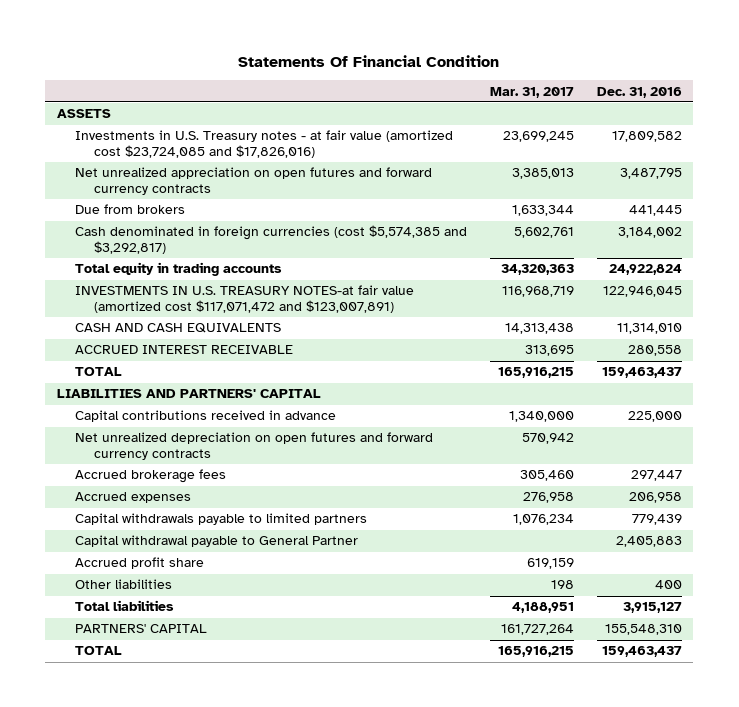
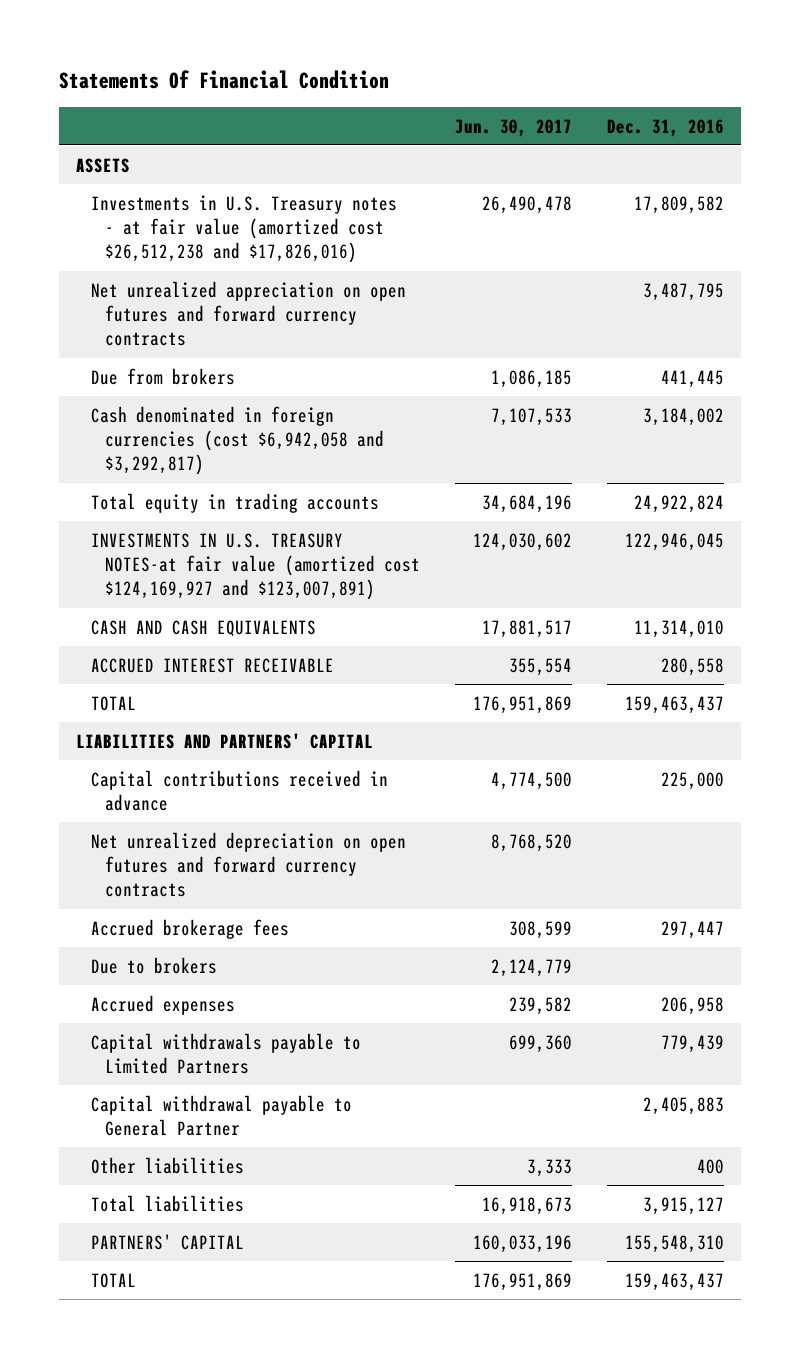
- | Mar. 31, 2017 | Dec. 31, 2016
+ | Jun. 30, 2017 | Dec. 31, 2016
- Investments in U.S. Treasury notes - at fair value (amortized cost $23,724,085 and $17,826,016) | 23,699,245 | 17,809,582
+ Investments in U.S. Treasury notes - at fair value (amortized cost $26,512,238 and $17,826,016) | 26,490,478 | 17,809,582
- Cash denominated in foreign currencies (cost $5,574,385 and $3,292,817) | 5,602,761 | 3,184,002
+ Cash denominated in foreign currencies (cost $6,942,058 and $3,292,817) | 7,107,533 | 3,184,002
- INVESTMENTS IN U.S. TREASURY NOTES-at fair value (amortized cost $117,071,472 and $123,007,891) | 116,968,719 | 122,946,045
+ INVESTMENTS IN U.S. TREASURY NOTES-at fair value (amortized cost $124,169,927 and $123,007,891) | 124,030,602 | 122,946,045
+ Due to brokers | 2,124,779 |
- Capital withdrawals payable to limited partners | 1,076,234 | 779,439
+ Capital withdrawals payable to Limited Partners | 699,360 | 779,439
- Accrued profit share | 619,159 |

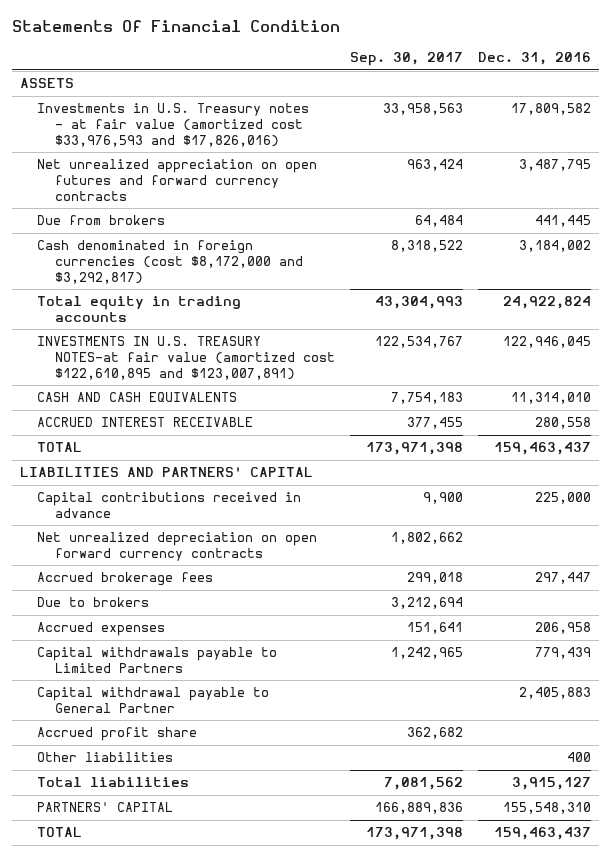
- | Jun. 30, 2017 | Dec. 31, 2016
+ | Sep. 30, 2017 | Dec. 31, 2016
- Investments in U.S. Treasury notes - at fair value (amortized cost $26,512,238 and $17,826,016) | 26,490,478 | 17,809,582
+ Investments in U.S. Treasury notes - at fair value (amortized cost $33,976,593 and $17,826,016) | 33,958,563 | 17,809,582
- Cash denominated in foreign currencies (cost $6,942,058 and $3,292,817) | 7,107,533 | 3,184,002
+ Cash denominated in foreign currencies (cost $8,172,000 and $3,292,817) | 8,318,522 | 3,184,002
- INVESTMENTS IN U.S. TREASURY NOTES-at fair value (amortized cost $124,169,927 and $123,007,891) | 124,030,602 | 122,946,045
+ INVESTMENTS IN U.S. TREASURY NOTES-at fair value (amortized cost $122,610,895 and $123,007,891) | 122,534,767 | 122,946,045
- Net unrealized depreciation on open futures and forward currency contracts | 8,768,520 |
+ Net unrealized depreciation on open forward currency contracts | 1,802,662 |
+ Accrued profit share | 362,682 |

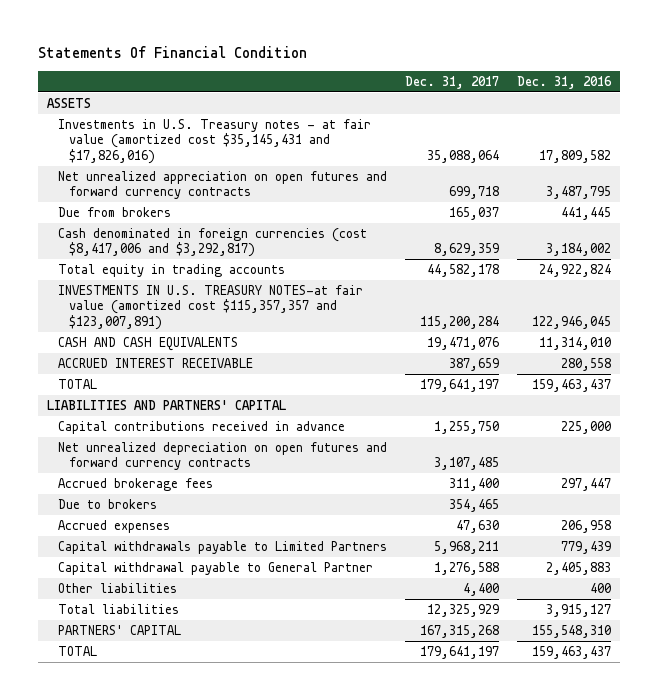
- | Sep. 30, 2017 | Dec. 31, 2016
+ | Dec. 31, 2017 | Dec. 31, 2016
- Investments in U.S. Treasury notes - at fair value (amortized cost $33,976,593 and $17,826,016) | 33,958,563 | 17,809,582
+ Investments in U.S. Treasury notes - at fair value (amortized cost $35,145,431 and $17,826,016) | 35,088,064 | 17,809,582
- Cash denominated in foreign currencies (cost $8,172,000 and $3,292,817) | 8,318,522 | 3,184,002
+ Cash denominated in foreign currencies (cost $8,417,006 and $3,292,817) | 8,629,359 | 3,184,002
- INVESTMENTS IN U.S. TREASURY NOTES-at fair value (amortized cost $122,610,895 and $123,007,891) | 122,534,767 | 122,946,045
+ INVESTMENTS IN U.S. TREASURY NOTES-at fair value (amortized cost $115,357,357 and $123,007,891) | 115,200,284 | 122,946,045
- Net unrealized depreciation on open forward currency contracts | 1,802,662 |
+ Net unrealized depreciation on open futures and forward currency contracts | 3,107,485 |
- Accrued profit share | 362,682 |

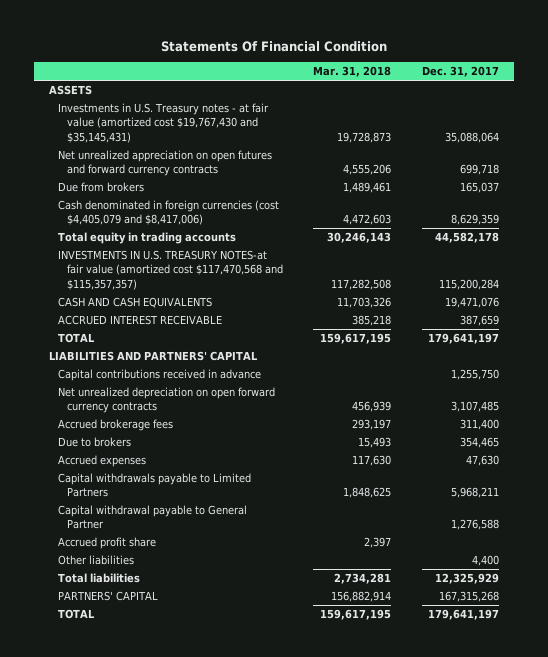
- | Dec. 31, 2017 | Dec. 31, 2016
+ | Mar. 31, 2018 | Dec. 31, 2017
- Investments in U.S. Treasury notes - at fair value (amortized cost $35,145,431 and $17,826,016) | 35,088,064 | 17,809,582
+ Investments in U.S. Treasury notes - at fair value (amortized cost $19,767,430 and $35,145,431) | 19,728,873 | 35,088,064
- Cash denominated in foreign currencies (cost $8,417,006 and $3,292,817) | 8,629,359 | 3,184,002
+ Cash denominated in foreign currencies (cost $4,405,079 and $8,417,006) | 4,472,603 | 8,629,359
- INVESTMENTS IN U.S. TREASURY NOTES-at fair value (amortized cost $115,357,357 and $123,007,891) | 115,200,284 | 122,946,045
+ INVESTMENTS IN U.S. TREASURY NOTES-at fair value (amortized cost $117,470,568 and $115,357,357) | 117,282,508 | 115,200,284
- Net unrealized depreciation on open futures and forward currency contracts | 3,107,485 |
+ Net unrealized depreciation on open forward currency contracts | 456,939 | 3,107,485
+ Accrued profit share | 2,397 |

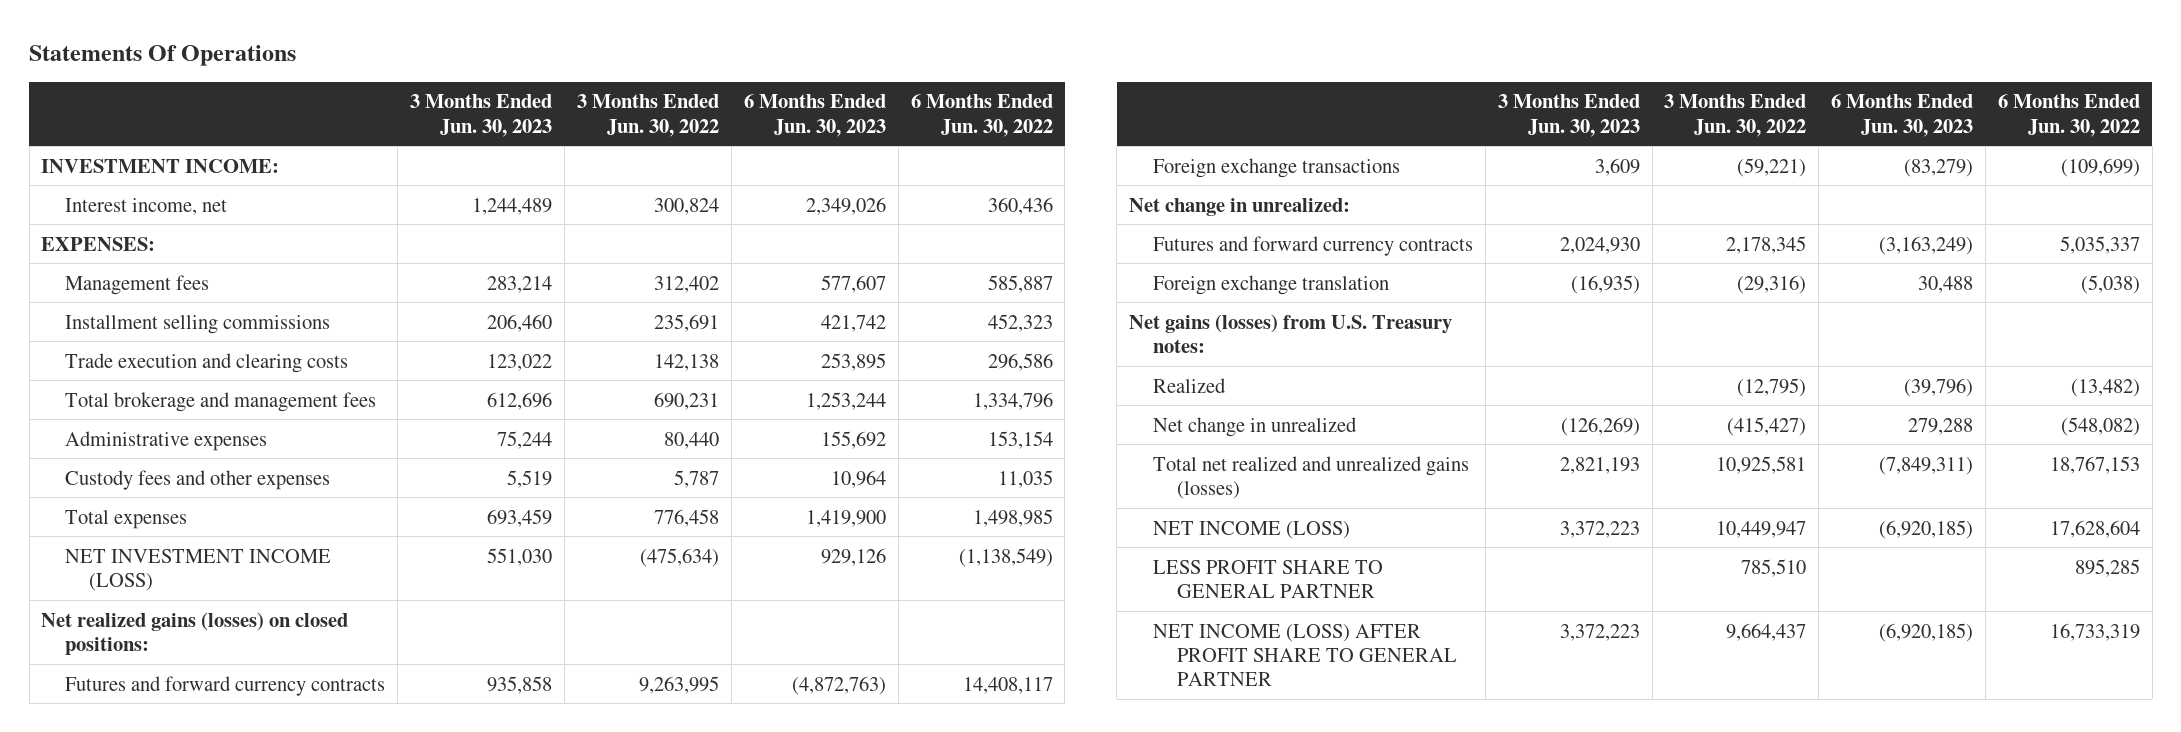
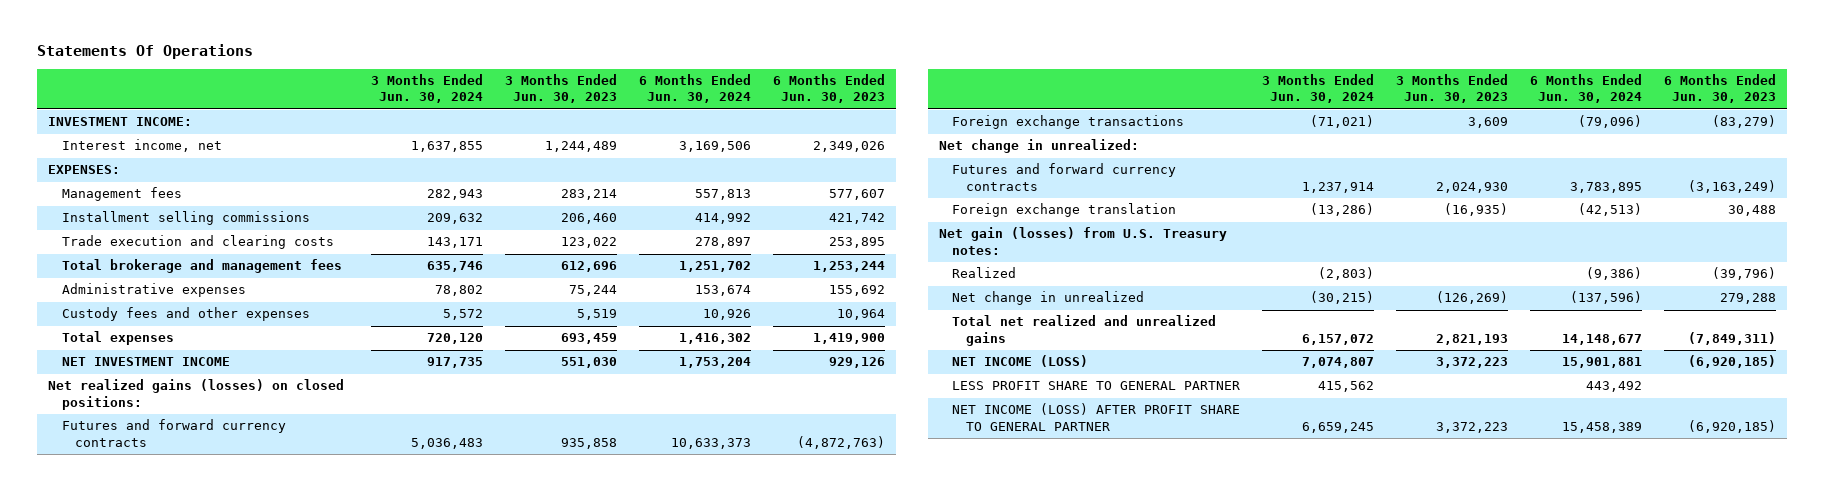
- | 3 Months Ended Jun. 30, 2023 | 3 Months Ended Jun. 30, 2022 | 6 Months Ended Jun. 30, 2023 | 6 Months Ended Jun. 30, 2022
+ | 3 Months Ended Jun. 30, 2024 | 3 Months Ended Jun. 30, 2023 | 6 Months Ended Jun. 30, 2024 | 6 Months Ended Jun. 30, 2023
- NET INVESTMENT INCOME (LOSS) | 551,030 | (475,634) | 929,126 | (1,138,549)
+ NET INVESTMENT INCOME | 917,735 | 551,030 | 1,753,204 | 929,126
- Net gains (losses) from U.S. Treasury notes:
+ Net gain (losses) from U.S. Treasury notes:
- Total net realized and unrealized gains (losses) | 2,821,193 | 10,925,581 | (7,849,311) | 18,767,153
+ Total net realized and unrealized gains | 6,157,072 | 2,821,193 | 14,148,677 | (7,849,311)

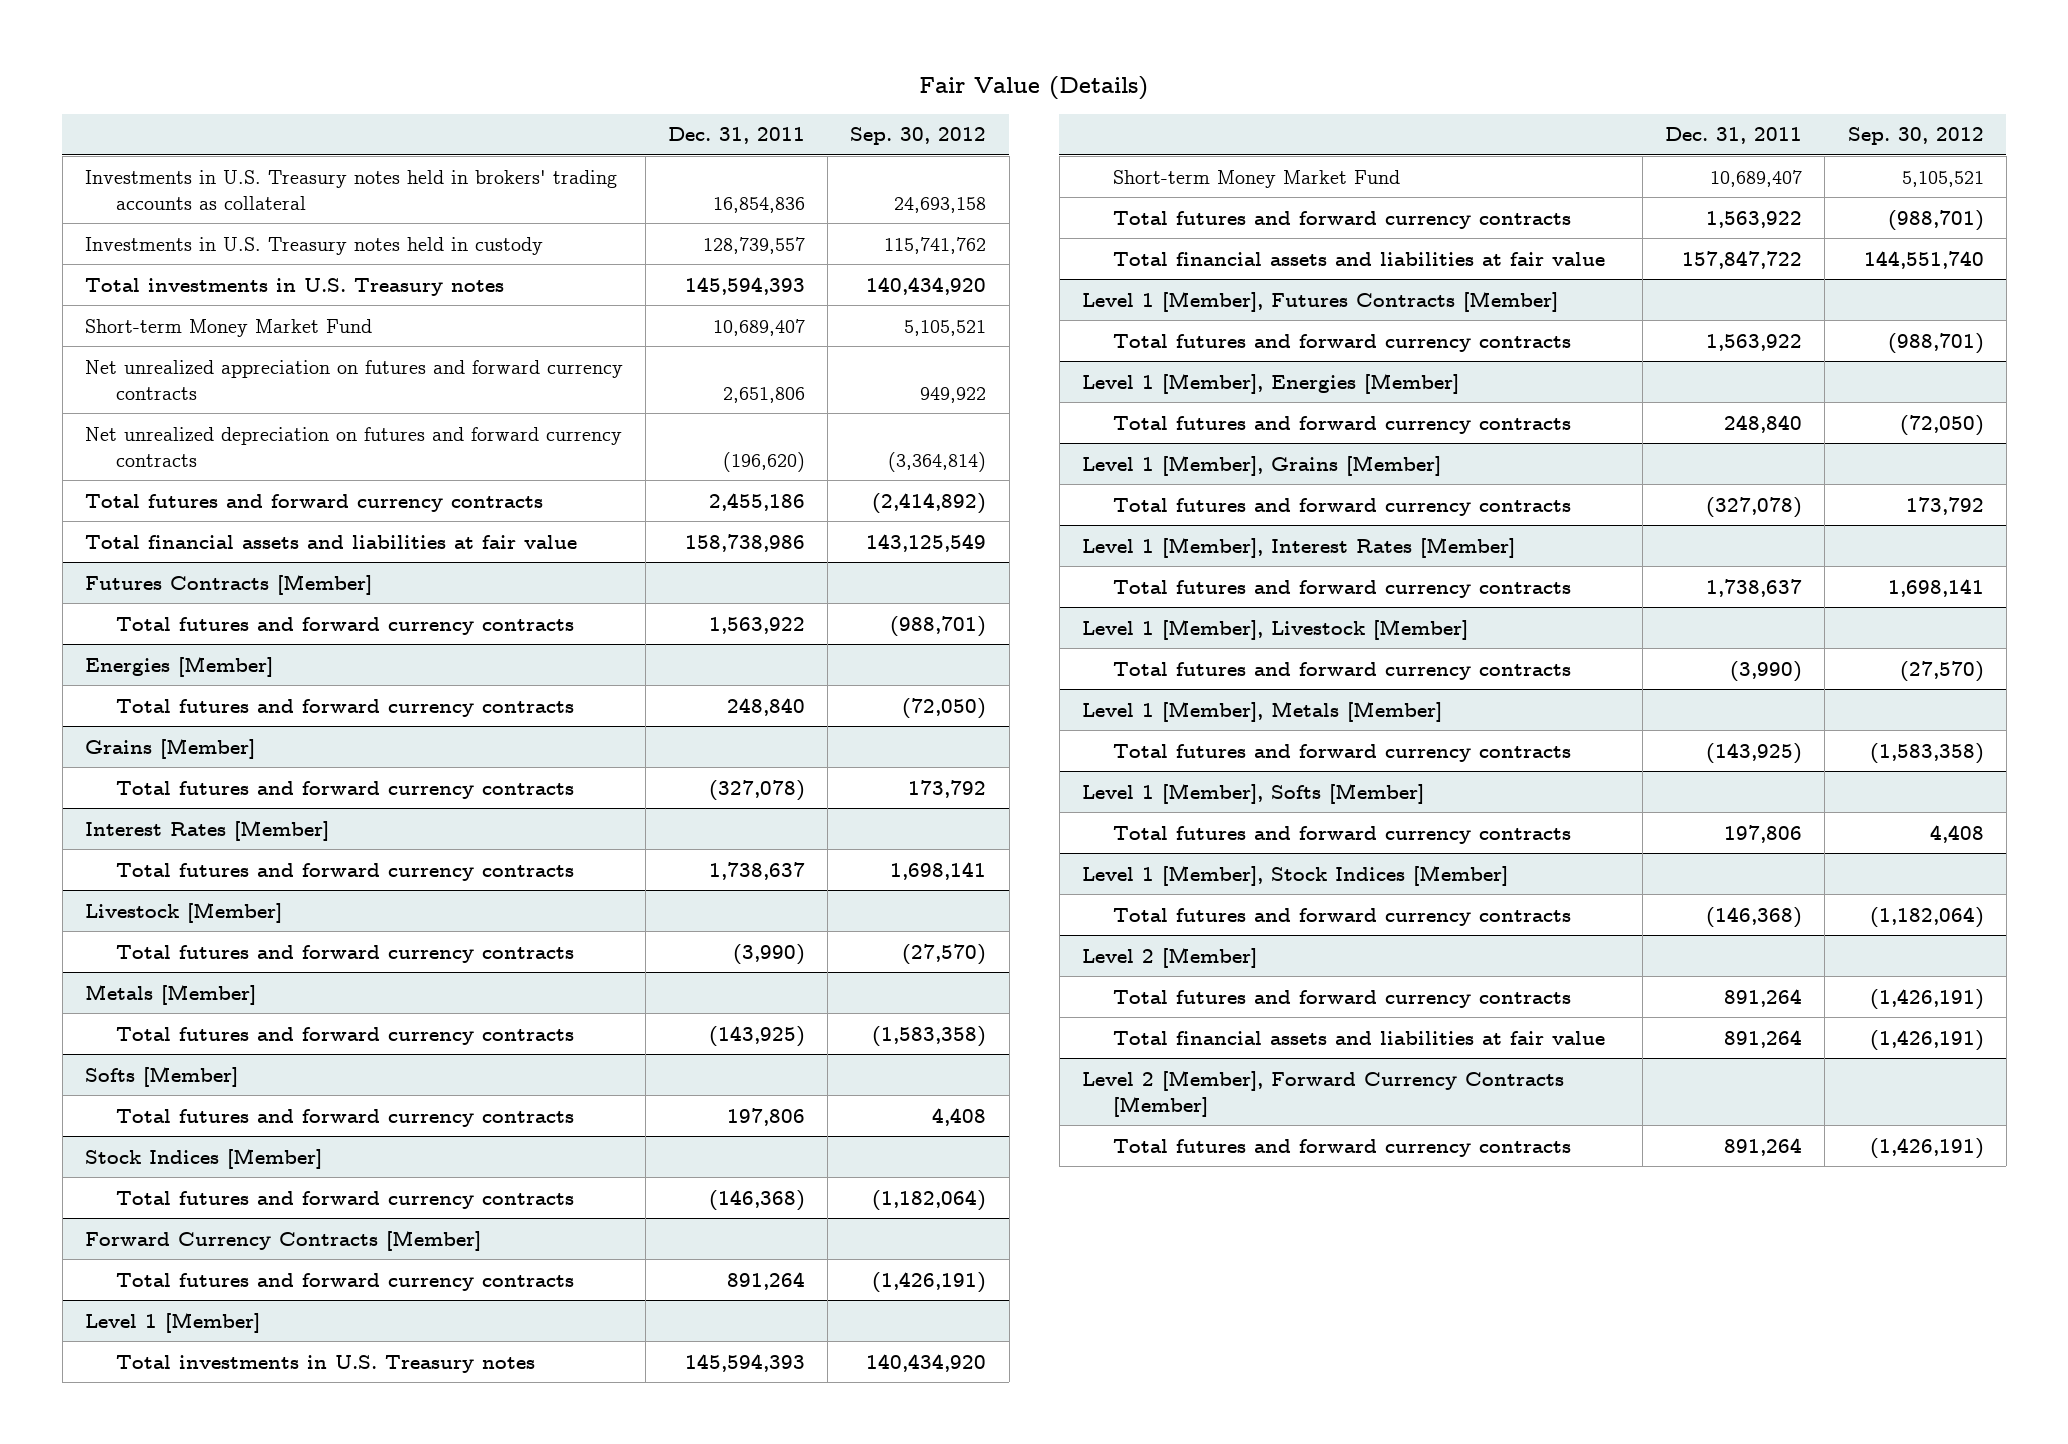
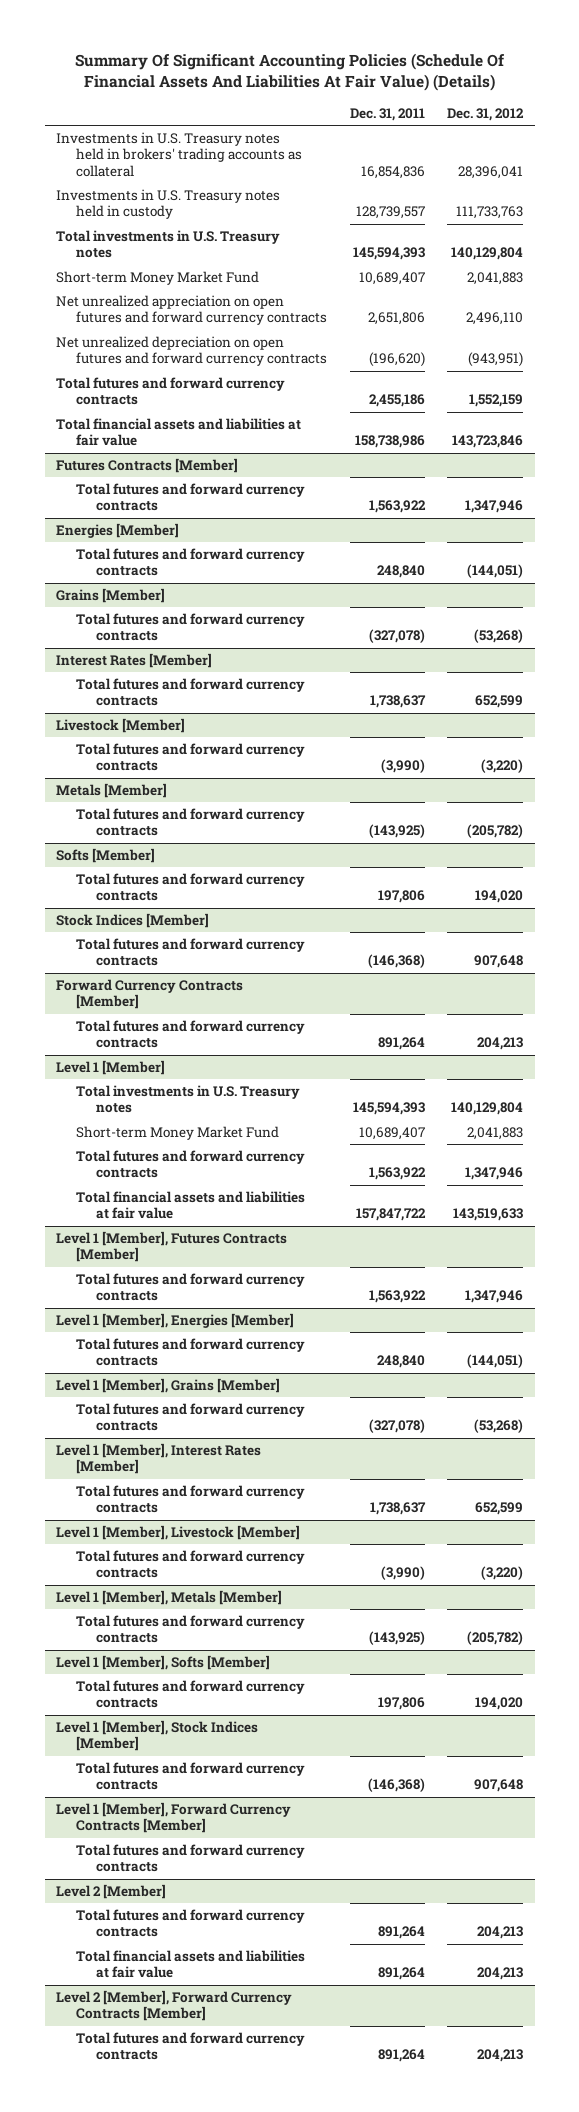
- Fair Value (Details)
+ Summary Of Significant Accounting Policies (Schedule Of Financial Assets And Liabilities At Fair Value) (Details)
- | Dec. 31, 2011 | Sep. 30, 2012
+ | Dec. 31, 2011 | Dec. 31, 2012
- Net unrealized appreciation on futures and forward currency contracts | 2,651,806 | 949,922
- Net unrealized depreciation on futures and forward currency contracts | (196,620) | (3,364,814)
+ Net unrealized appreciation on open futures and forward currency contracts | 2,651,806 | 2,496,110
+ Net unrealized depreciation on open futures and forward currency contracts | (196,620) | (943,951)
+ Level 1 [Member], Forward Currency Contracts [Member]
+ Total futures and forward currency contracts

